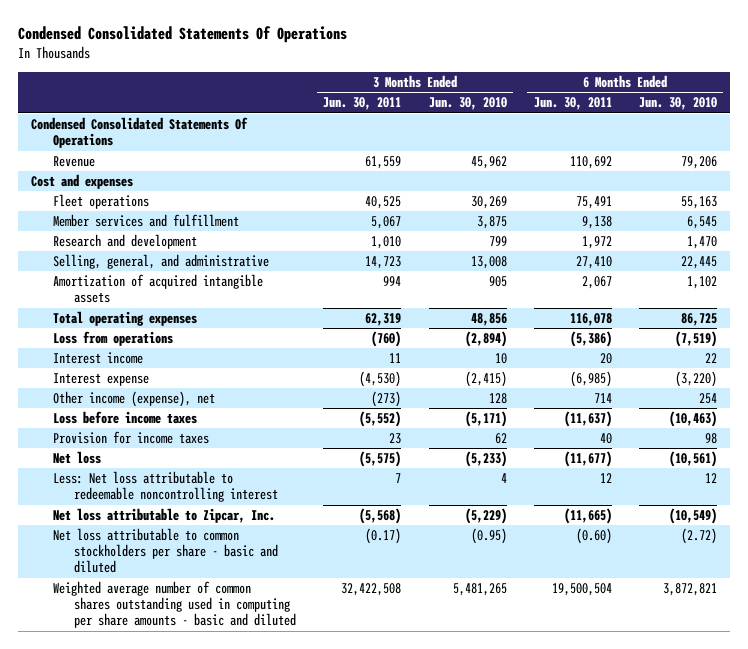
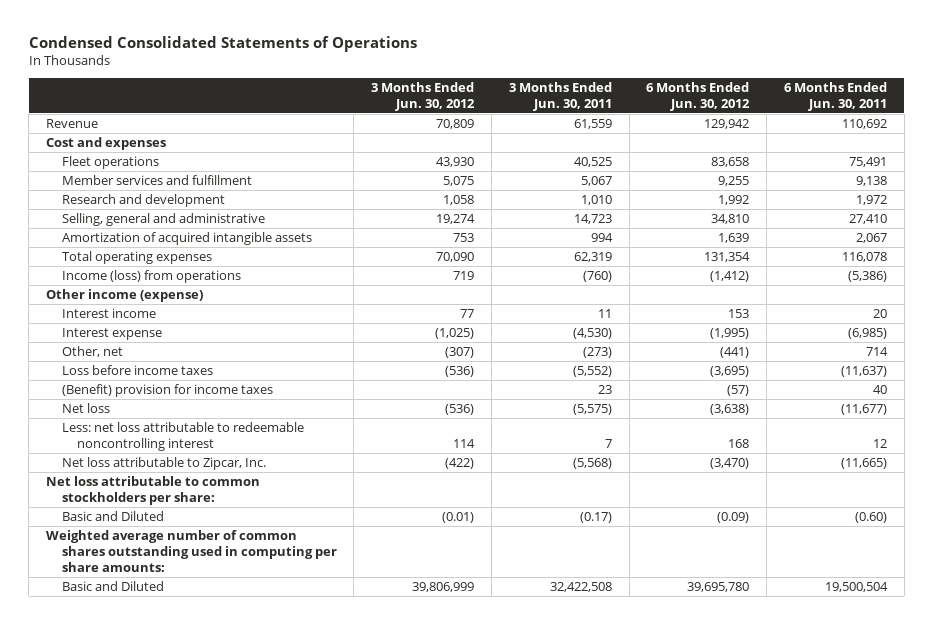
- Condensed Consolidated Statements Of Operations
+ Condensed Consolidated Statements of Operations
- | 3 Months Ended Jun. 30, 2011 | 3 Months Ended Jun. 30, 2010 | 6 Months Ended Jun. 30, 2011 | 6 Months Ended Jun. 30, 2010
+ | 3 Months Ended Jun. 30, 2012 | 3 Months Ended Jun. 30, 2011 | 6 Months Ended Jun. 30, 2012 | 6 Months Ended Jun. 30, 2011
- Condensed Consolidated Statements Of Operations
- Selling, general, and administrative | 14,723 | 13,008 | 27,410 | 22,445
+ Selling, general and administrative | 19,274 | 14,723 | 34,810 | 27,410
- Loss from operations | (760) | (2,894) | (5,386) | (7,519)
+ Income (loss) from operations | 719 | (760) | (1,412) | (5,386)
+ Other income (expense)
- Other income (expense), net | (273) | 128 | 714 | 254
+ Other, net | (307) | (273) | (441) | 714
- Provision for income taxes | 23 | 62 | 40 | 98
+ (Benefit) provision for income taxes | | 23 | (57) | 40
- Less: Net loss attributable to redeemable noncontrolling interest | 7 | 4 | 12 | 12
+ Less: net loss attributable to redeemable noncontrolling interest | 114 | 7 | 168 | 12
- Net loss attributable to common stockholders per share - basic and diluted | (0.17) | (0.95) | (0.60) | (2.72)
- Weighted average number of common shares outstanding used in computing per share amounts - basic and diluted | 32,422,508 | 5,481,265 | 19,500,504 | 3,872,821
+ Net loss attributable to common stockholders per share:
+ Basic and Diluted | (0.01) | (0.17) | (0.09) | (0.60)
+ Weighted average number of common shares outstanding used in computing per share amounts:
+ Basic and Diluted | 39,806,999 | 32,422,508 | 39,695,780 | 19,500,504

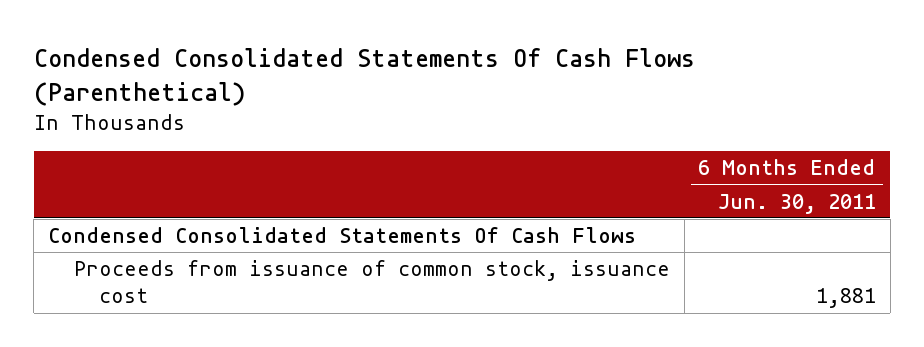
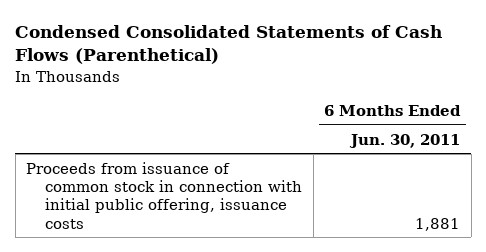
- Condensed Consolidated Statements Of Cash Flows (Parenthetical)
+ Condensed Consolidated Statements of Cash Flows (Parenthetical)
- Condensed Consolidated Statements Of Cash Flows
- Proceeds from issuance of common stock, issuance cost | 1,881
+ Proceeds from issuance of common stock in connection with initial public offering, issuance costs | 1,881

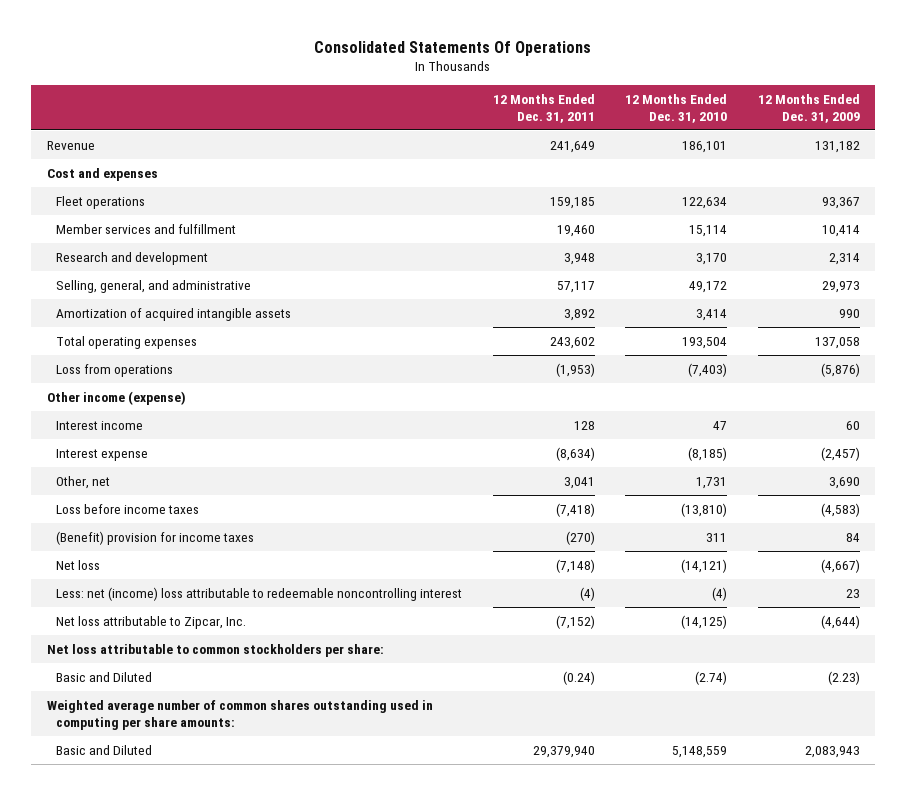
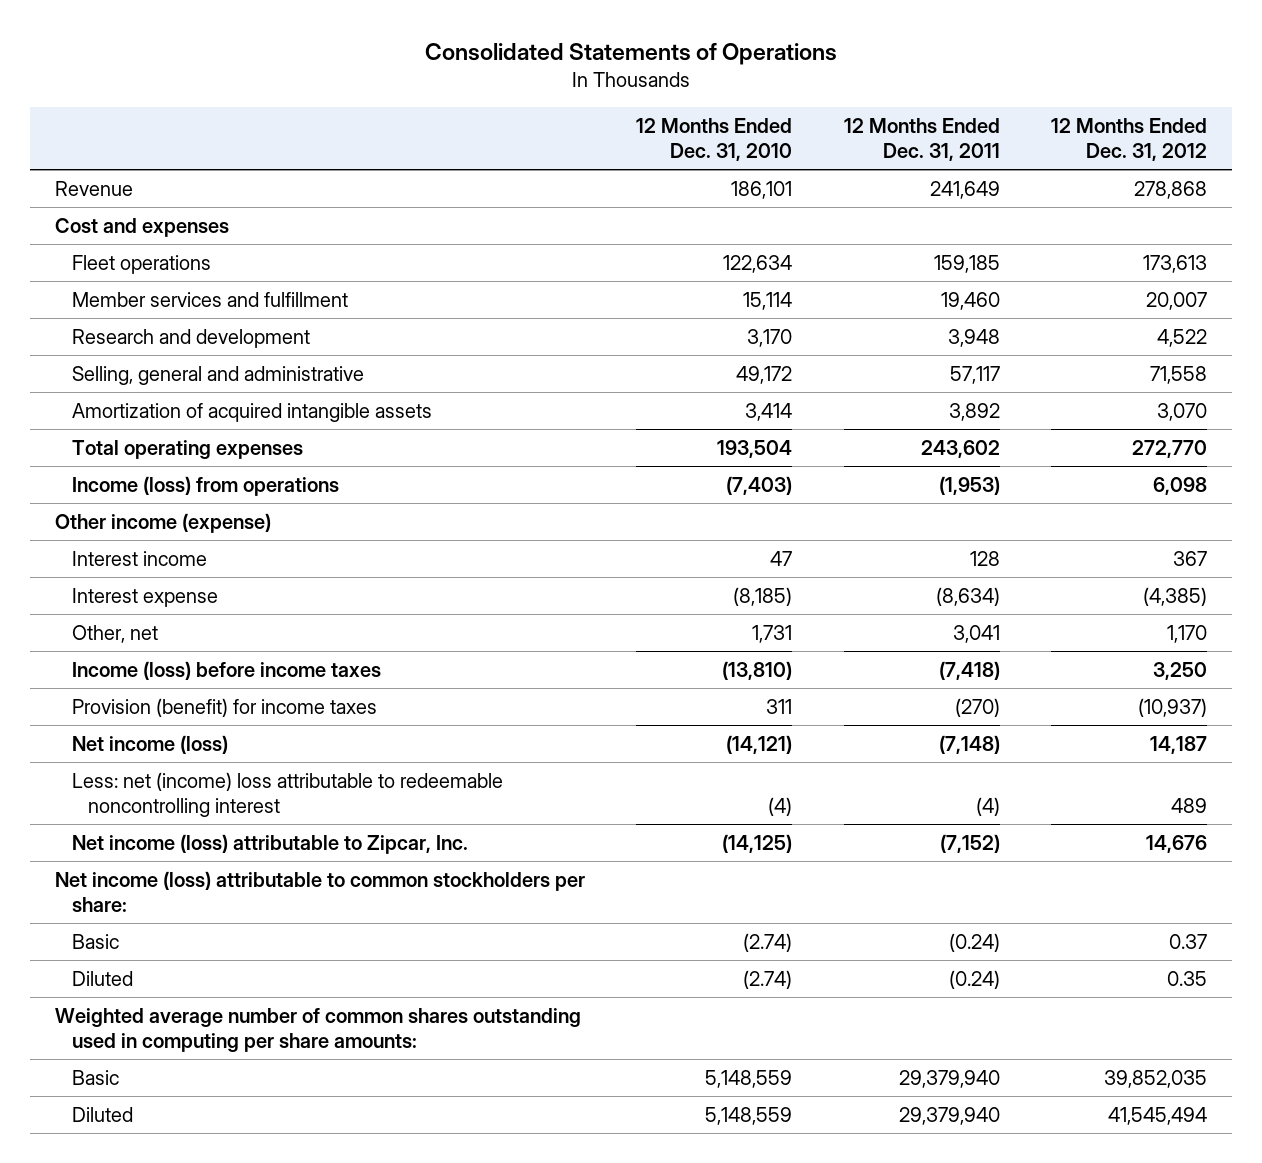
- Consolidated Statements Of Operations
+ Consolidated Statements of Operations
- | 12 Months Ended Dec. 31, 2011 | 12 Months Ended Dec. 31, 2010 | 12 Months Ended Dec. 31, 2009
+ | 12 Months Ended Dec. 31, 2010 | 12 Months Ended Dec. 31, 2011 | 12 Months Ended Dec. 31, 2012
- Selling, general, and administrative | 57,117 | 49,172 | 29,973
+ Selling, general and administrative | 49,172 | 57,117 | 71,558
- Loss from operations | (1,953) | (7,403) | (5,876)
+ Income (loss) from operations | (7,403) | (1,953) | 6,098
- Loss before income taxes | (7,418) | (13,810) | (4,583)
- (Benefit) provision for income taxes | (270) | 311 | 84
- Net loss | (7,148) | (14,121) | (4,667)
+ Income (loss) before income taxes | (13,810) | (7,418) | 3,250
+ Provision (benefit) for income taxes | 311 | (270) | (10,937)
+ Net income (loss) | (14,121) | (7,148) | 14,187
- Net loss attributable to Zipcar, Inc. | (7,152) | (14,125) | (4,644)
- Net loss attributable to common stockholders per share:
- Basic and Diluted | (0.24) | (2.74) | (2.23)
+ Net income (loss) attributable to Zipcar, Inc. | (14,125) | (7,152) | 14,676
+ Net income (loss) attributable to common stockholders per share:
+ Basic | (2.74) | (0.24) | 0.37
+ Diluted | (2.74) | (0.24) | 0.35
- Basic and Diluted | 29,379,940 | 5,148,559 | 2,083,943
+ Basic | 5,148,559 | 29,379,940 | 39,852,035
+ Diluted | 5,148,559 | 29,379,940 | 41,545,494

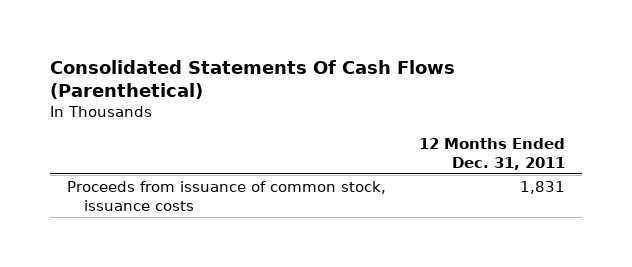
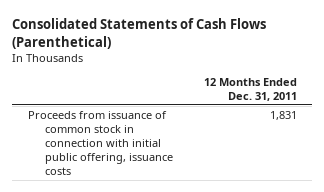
- Consolidated Statements Of Cash Flows (Parenthetical)
+ Consolidated Statements of Cash Flows (Parenthetical)
- Proceeds from issuance of common stock, issuance costs | 1,831
+ Proceeds from issuance of common stock in connection with initial public offering, issuance costs | 1,831

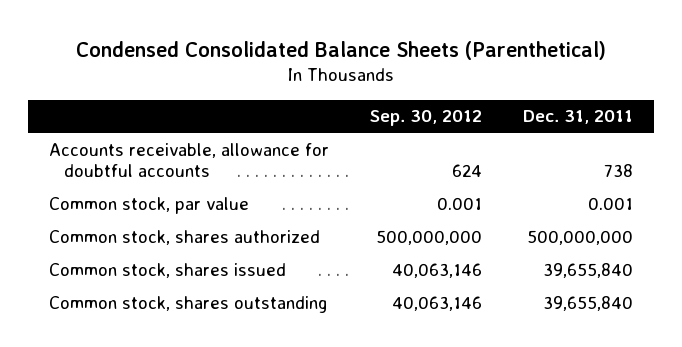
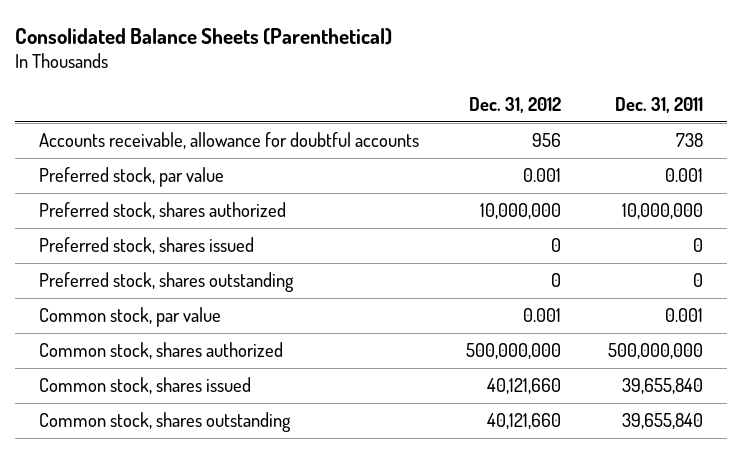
- Condensed Consolidated Balance Sheets (Parenthetical)
+ Consolidated Balance Sheets (Parenthetical)
- | Sep. 30, 2012 | Dec. 31, 2011
+ | Dec. 31, 2012 | Dec. 31, 2011
+ Preferred stock, par value | 0.001 | 0.001
+ Preferred stock, shares authorized | 10,000,000 | 10,000,000
+ Preferred stock, shares issued | 0 | 0
+ Preferred stock, shares outstanding | 0 | 0

